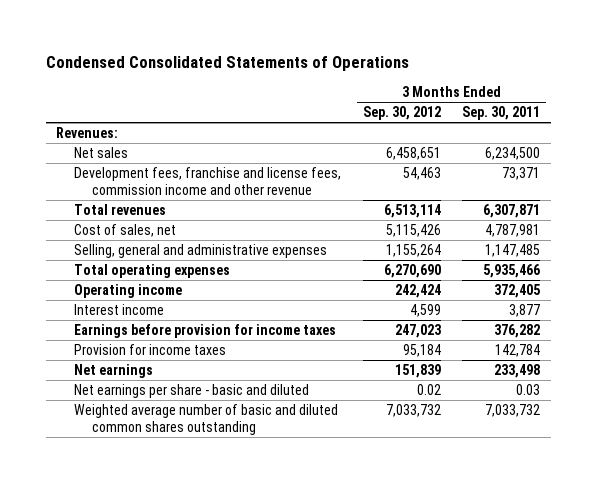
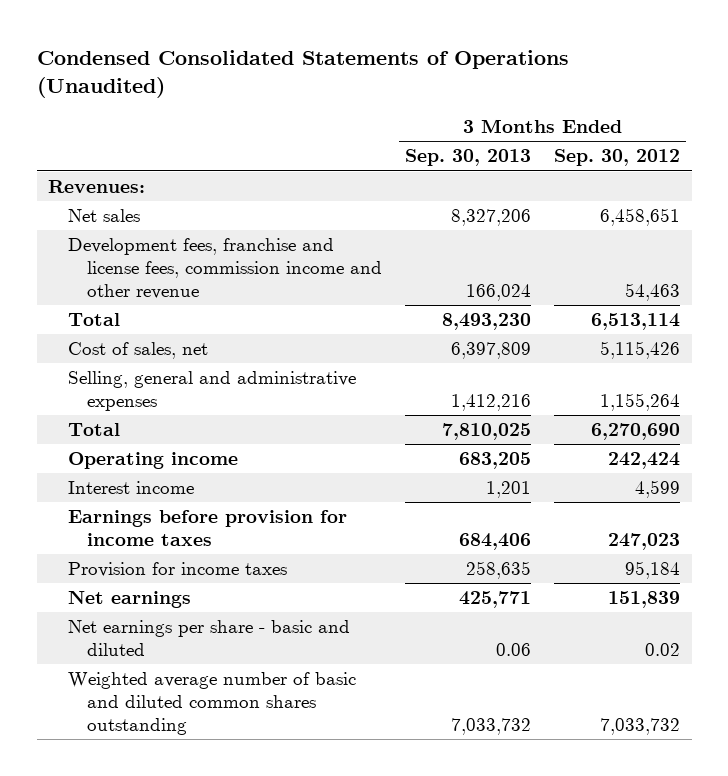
- Condensed Consolidated Statements of Operations
+ Condensed Consolidated Statements of Operations (Unaudited)
- | 3 Months Ended Sep. 30, 2012 | 3 Months Ended Sep. 30, 2011
+ | 3 Months Ended Sep. 30, 2013 | 3 Months Ended Sep. 30, 2012
- Total revenues | 6,513,114 | 6,307,871
+ Total | 8,493,230 | 6,513,114
- Total operating expenses | 6,270,690 | 5,935,466
+ Total | 7,810,025 | 6,270,690

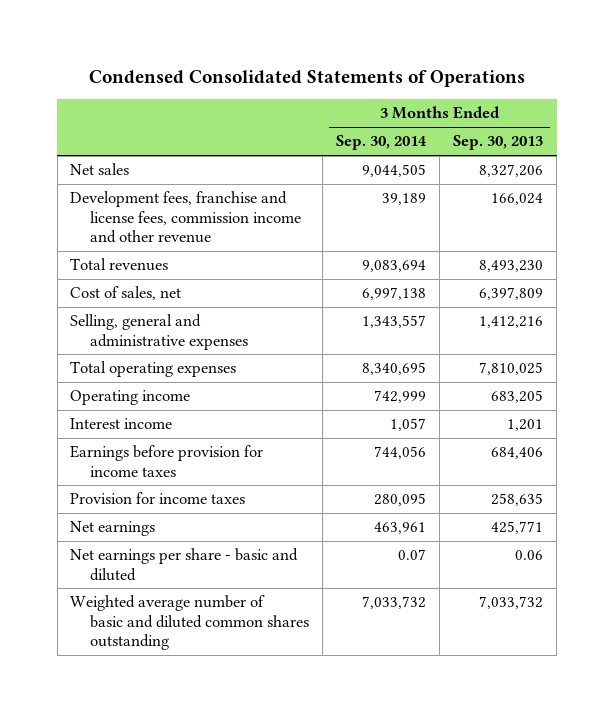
- Condensed Consolidated Statements of Operations (Unaudited)
+ Condensed Consolidated Statements of Operations
- | 3 Months Ended Sep. 30, 2013 | 3 Months Ended Sep. 30, 2012
+ | 3 Months Ended Sep. 30, 2014 | 3 Months Ended Sep. 30, 2013
- Revenues:
- Total | 8,493,230 | 6,513,114
+ Total revenues | 9,083,694 | 8,493,230
- Total | 7,810,025 | 6,270,690
+ Total operating expenses | 8,340,695 | 7,810,025

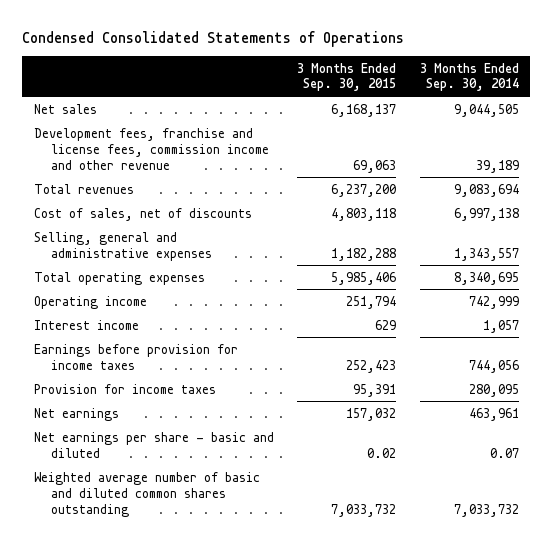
- | 3 Months Ended Sep. 30, 2014 | 3 Months Ended Sep. 30, 2013
+ | 3 Months Ended Sep. 30, 2015 | 3 Months Ended Sep. 30, 2014
- Cost of sales, net | 6,997,138 | 6,397,809
+ Cost of sales, net of discounts | 4,803,118 | 6,997,138

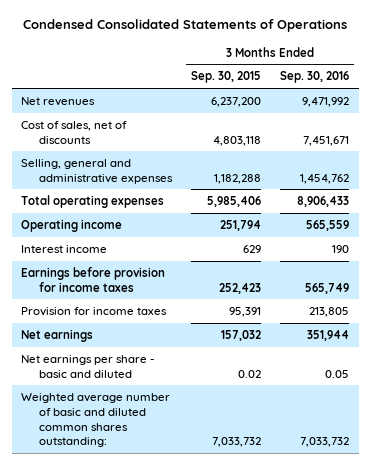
- | 3 Months Ended Sep. 30, 2015 | 3 Months Ended Sep. 30, 2014
+ | 3 Months Ended Sep. 30, 2015 | 3 Months Ended Sep. 30, 2016
- Net sales | 6,168,137 | 9,044,505
- Development fees, franchise and license fees, commission income and other revenue | 69,063 | 39,189
- Total revenues | 6,237,200 | 9,083,694
+ Net revenues | 6,237,200 | 9,471,992
- Weighted average number of basic and diluted common shares outstanding | 7,033,732 | 7,033,732
+ Weighted average number of basic and diluted common shares outstanding: | 7,033,732 | 7,033,732

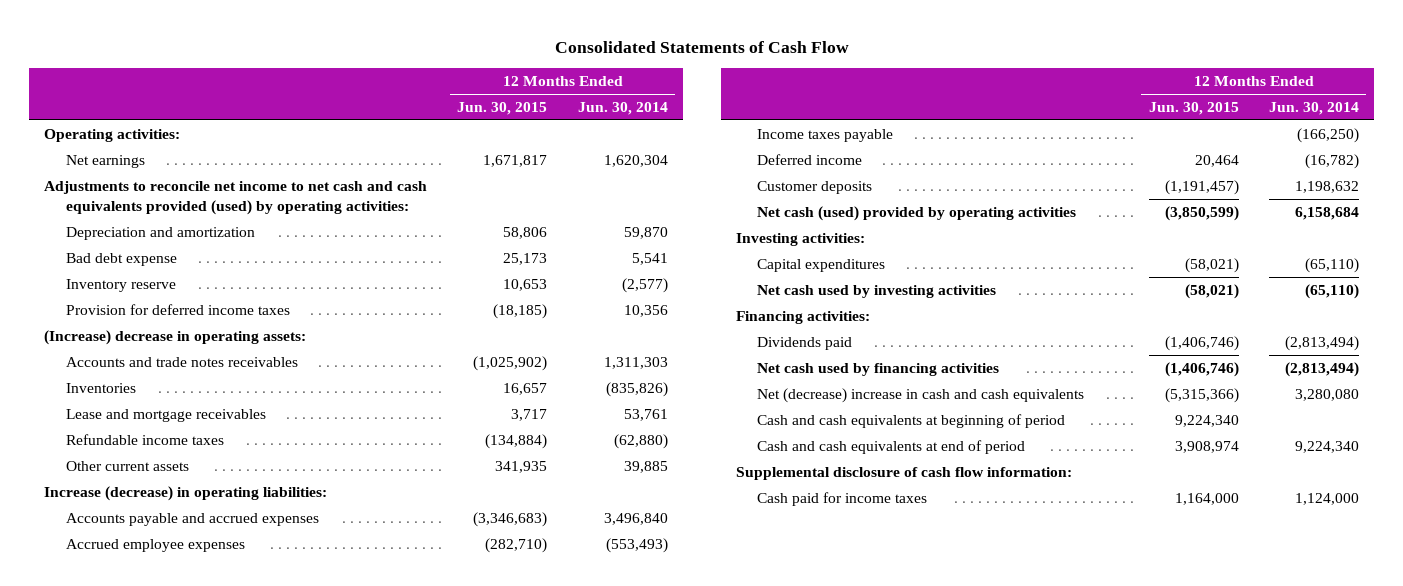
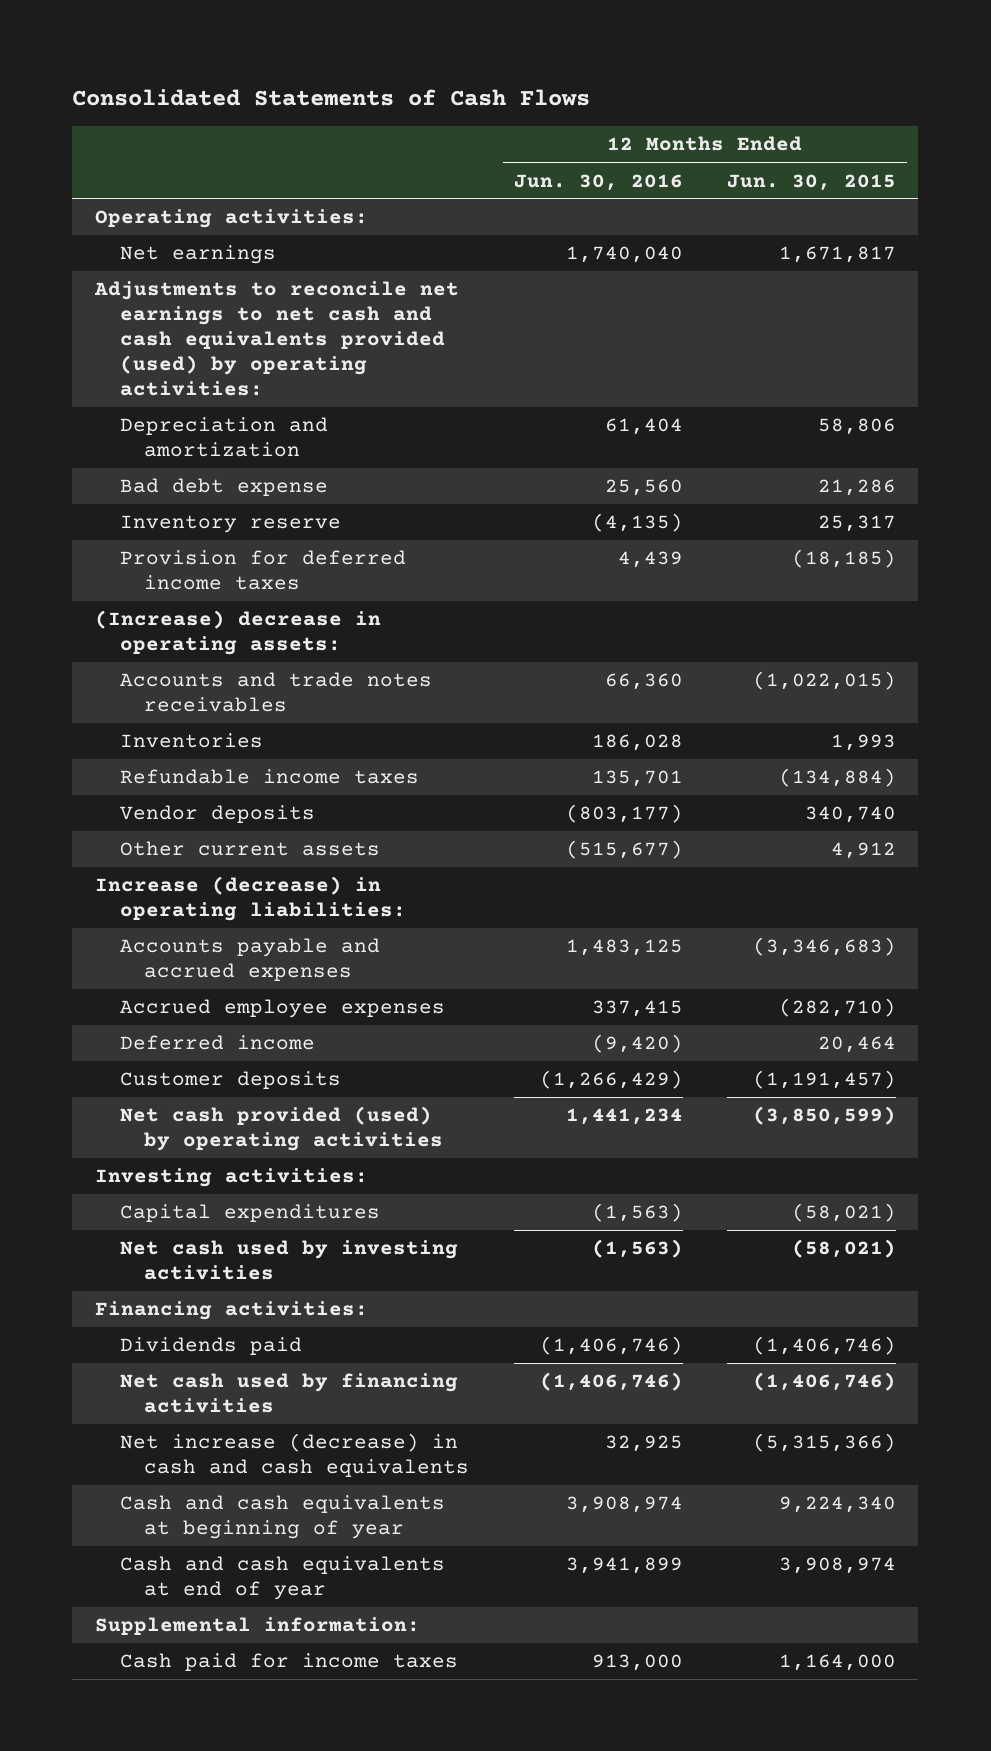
- Consolidated Statements of Cash Flow
+ Consolidated Statements of Cash Flows
- | 12 Months Ended Jun. 30, 2015 | 12 Months Ended Jun. 30, 2014
+ | 12 Months Ended Jun. 30, 2016 | 12 Months Ended Jun. 30, 2015
- Adjustments to reconcile net income to net cash and cash equivalents provided (used) by operating activities:
+ Adjustments to reconcile net earnings to net cash and cash equivalents provided (used) by operating activities:
- Bad debt expense | 25,173 | 5,541
- Inventory reserve | 10,653 | (2,577)
+ Bad debt expense | 25,560 | 21,286
+ Inventory reserve | (4,135) | 25,317
- Accounts and trade notes receivables | (1,025,902) | 1,311,303
- Inventories | 16,657 | (835,826)
- Lease and mortgage receivables | 3,717 | 53,761
+ Accounts and trade notes receivables | 66,360 | (1,022,015)
+ Inventories | 186,028 | 1,993
- Other current assets | 341,935 | 39,885
+ Vendor deposits | (803,177) | 340,740
+ Other current assets | (515,677) | 4,912
- Income taxes payable | | (166,250)
- Net cash (used) provided by operating activities | (3,850,599) | 6,158,684
+ Net cash provided (used) by operating activities | 1,441,234 | (3,850,599)
- Net (decrease) increase in cash and cash equivalents | (5,315,366) | 3,280,080
- Cash and cash equivalents at beginning of period | 9,224,340 |
- Cash and cash equivalents at end of period | 3,908,974 | 9,224,340
- Supplemental disclosure of cash flow information:
+ Net increase (decrease) in cash and cash equivalents | 32,925 | (5,315,366)
+ Cash and cash equivalents at beginning of year | 3,908,974 | 9,224,340
+ Cash and cash equivalents at end of year | 3,941,899 | 3,908,974
+ Supplemental information:

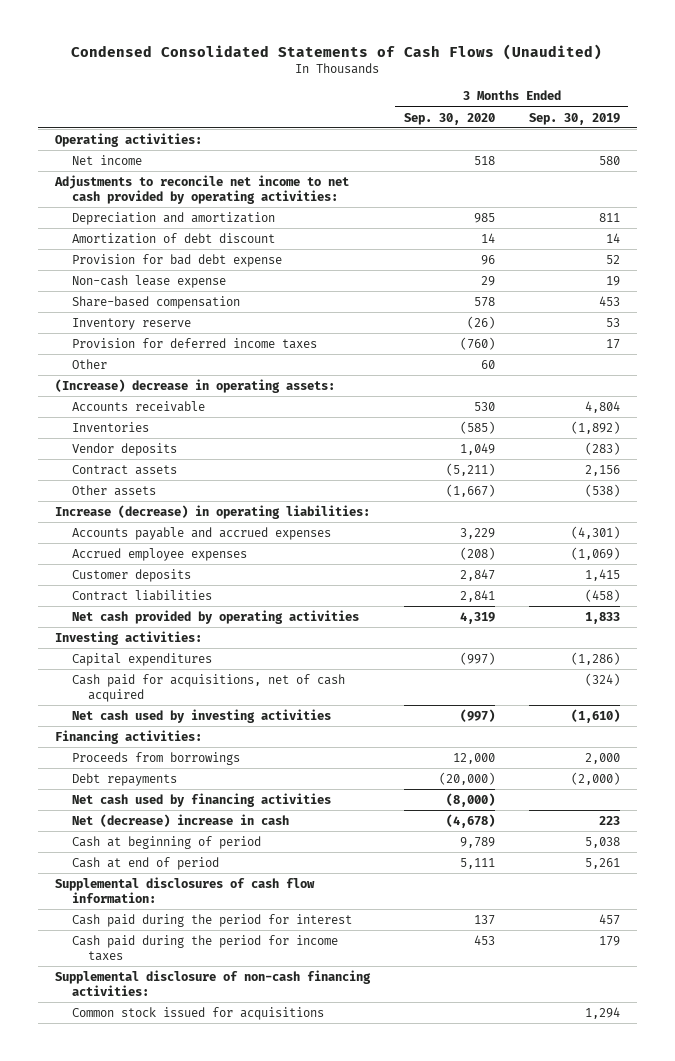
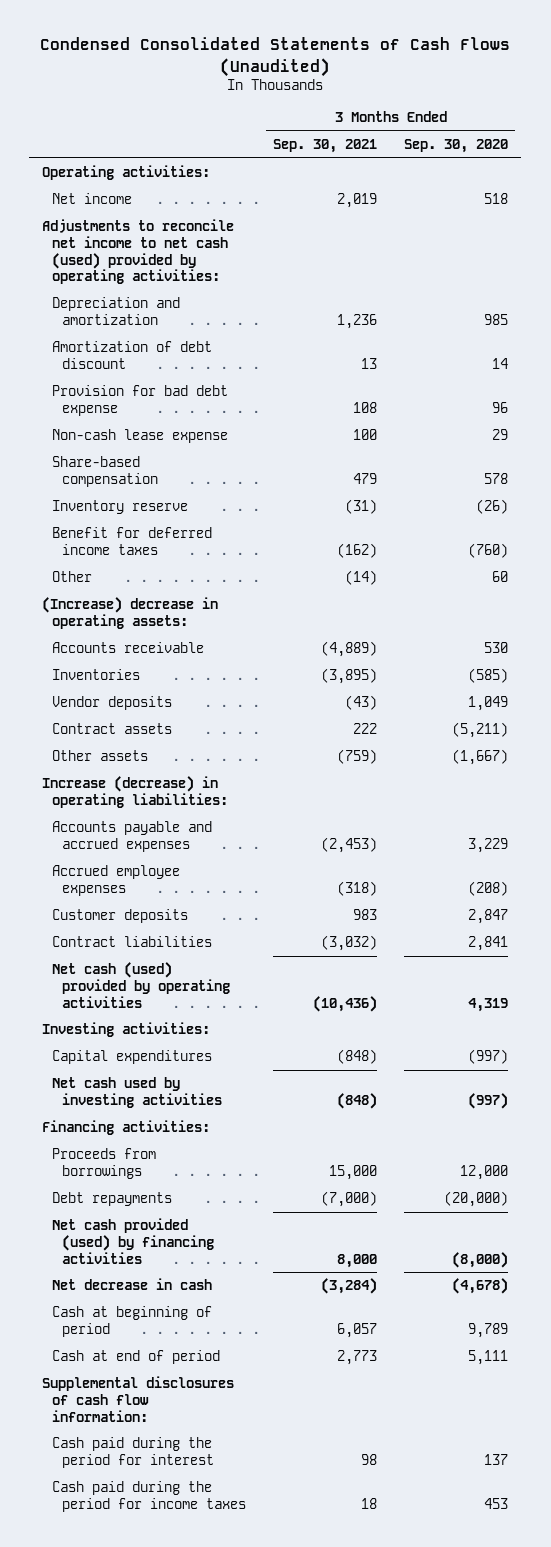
- | 3 Months Ended Sep. 30, 2020 | 3 Months Ended Sep. 30, 2019
+ | 3 Months Ended Sep. 30, 2021 | 3 Months Ended Sep. 30, 2020
- Adjustments to reconcile net income to net cash provided by operating activities:
+ Adjustments to reconcile net income to net cash (used) provided by operating activities:
- Provision for deferred income taxes | (760) | 17
+ Benefit for deferred income taxes | (162) | (760)
- Net cash provided by operating activities | 4,319 | 1,833
+ Net cash (used) provided by operating activities | (10,436) | 4,319
- Cash paid for acquisitions, net of cash acquired | | (324)
- Net cash used by financing activities | (8,000) |
- Net (decrease) increase in cash | (4,678) | 223
+ Net cash provided (used) by financing activities | 8,000 | (8,000)
+ Net decrease in cash | (3,284) | (4,678)
- Supplemental disclosure of non-cash financing activities:
- Common stock issued for acquisitions | | 1,294

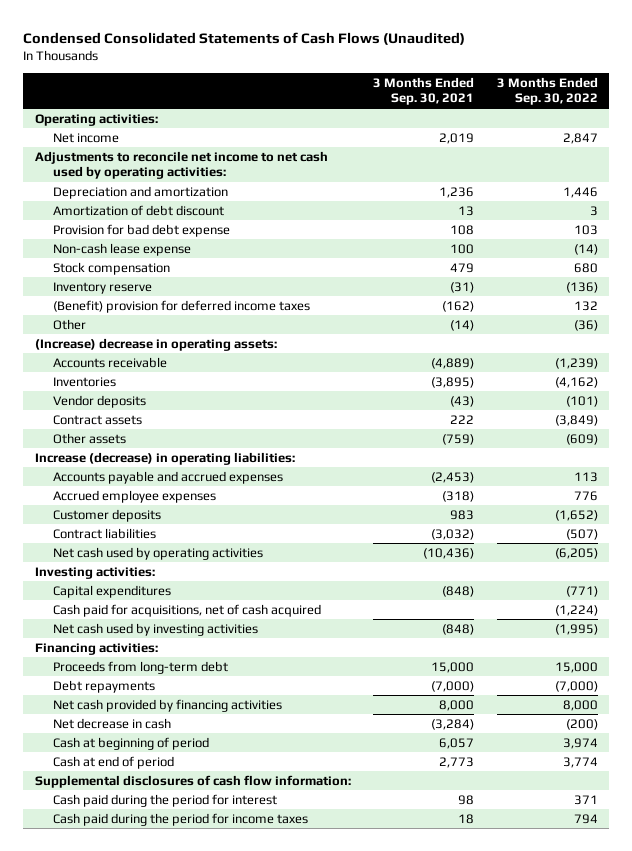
- | 3 Months Ended Sep. 30, 2021 | 3 Months Ended Sep. 30, 2020
+ | 3 Months Ended Sep. 30, 2021 | 3 Months Ended Sep. 30, 2022
- Adjustments to reconcile net income to net cash (used) provided by operating activities:
+ Adjustments to reconcile net income to net cash used by operating activities:
- Share-based compensation | 479 | 578
+ Stock compensation | 479 | 680
- Benefit for deferred income taxes | (162) | (760)
+ (Benefit) provision for deferred income taxes | (162) | 132
- Net cash (used) provided by operating activities | (10,436) | 4,319
+ Net cash used by operating activities | (10,436) | (6,205)
+ Cash paid for acquisitions, net of cash acquired | | (1,224)
- Proceeds from borrowings | 15,000 | 12,000
+ Proceeds from long-term debt | 15,000 | 15,000
- Net cash provided (used) by financing activities | 8,000 | (8,000)
+ Net cash provided by financing activities | 8,000 | 8,000

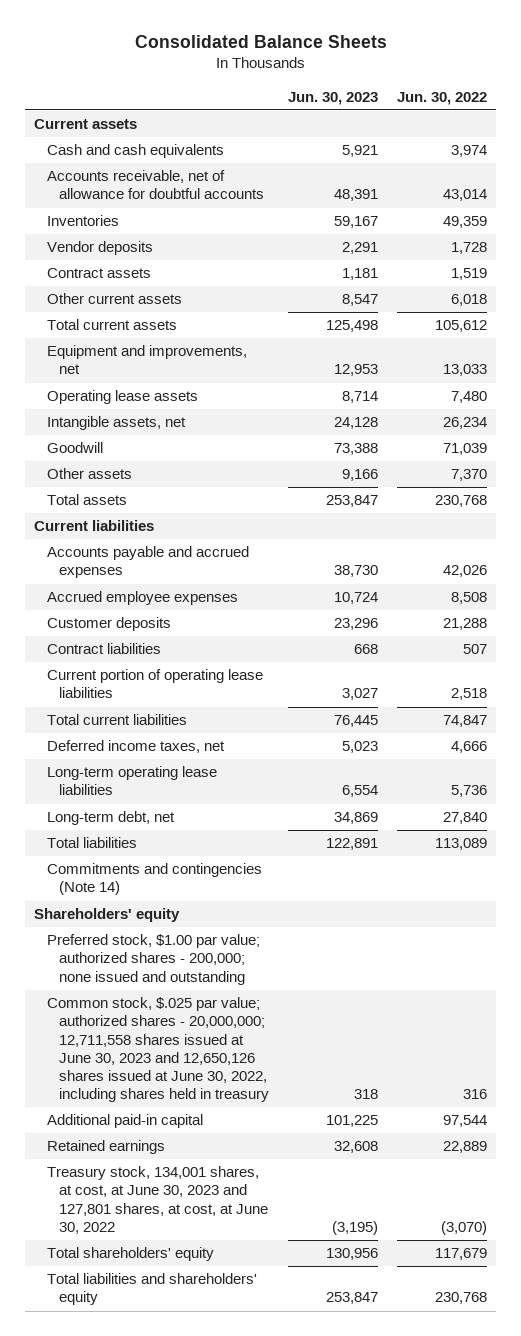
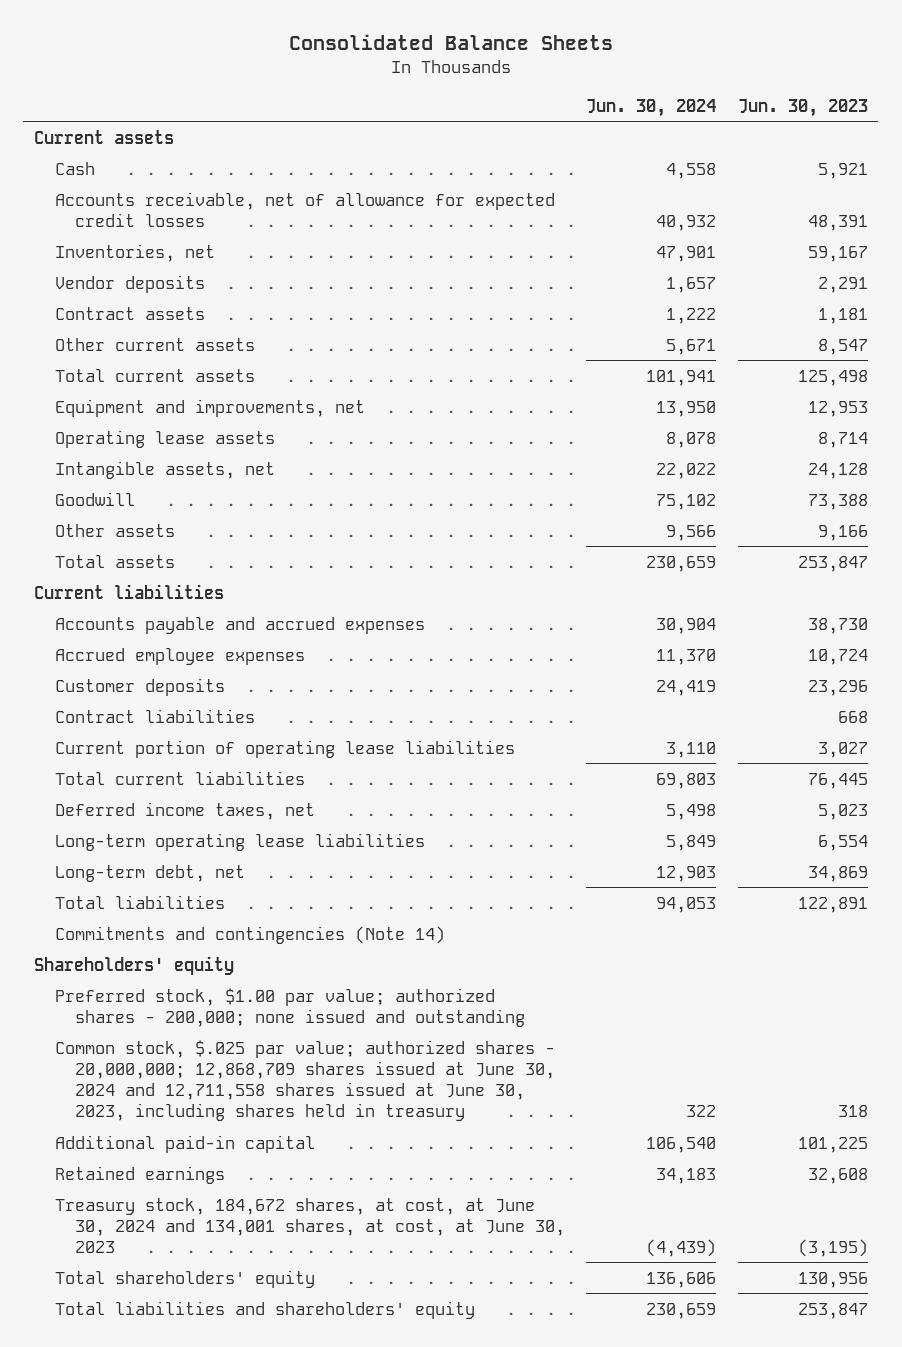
- | Jun. 30, 2023 | Jun. 30, 2022
+ | Jun. 30, 2024 | Jun. 30, 2023
- Cash and cash equivalents | 5,921 | 3,974
- Accounts receivable, net of allowance for doubtful accounts | 48,391 | 43,014
- Inventories | 59,167 | 49,359
+ Cash | 4,558 | 5,921
+ Accounts receivable, net of allowance for expected credit losses | 40,932 | 48,391
+ Inventories, net | 47,901 | 59,167
- Common stock, $.025 par value; authorized shares - 20,000,000; 12,711,558 shares issued at June 30, 2023 and 12,650,126 shares issued at June 30, 2022, including shares held in treasury | 318 | 316
+ Common stock, $.025 par value; authorized shares - 20,000,000; 12,868,709 shares issued at June 30, 2024 and 12,711,558 shares issued at June 30, 2023, including shares held in treasury | 322 | 318
- Treasury stock, 134,001 shares, at cost, at June 30, 2023 and 127,801 shares, at cost, at June 30, 2022 | (3,195) | (3,070)
+ Treasury stock, 184,672 shares, at cost, at June 30, 2024 and 134,001 shares, at cost, at June 30, 2023 | (4,439) | (3,195)

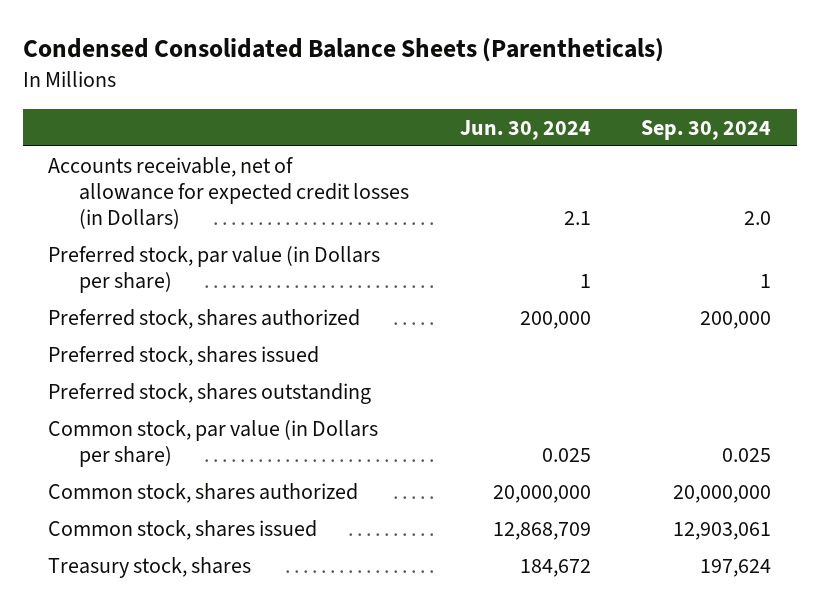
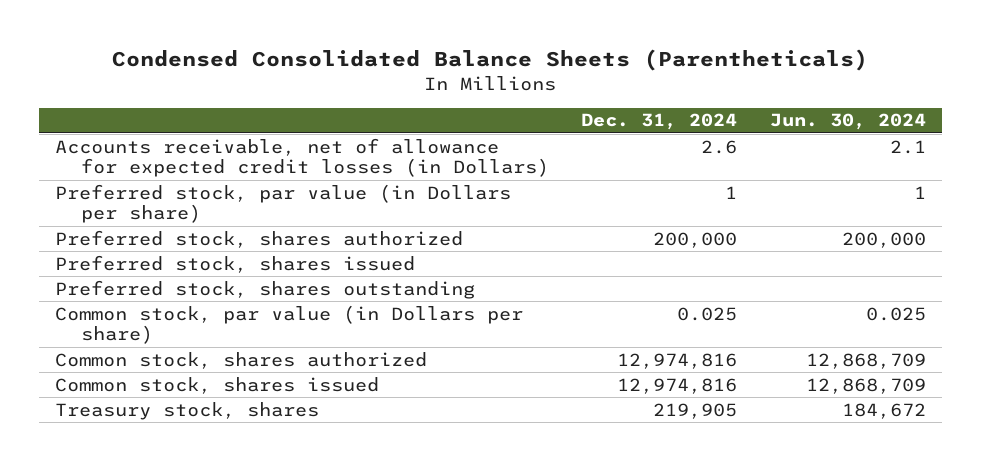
- | Jun. 30, 2024 | Sep. 30, 2024
+ | Dec. 31, 2024 | Jun. 30, 2024
- Common stock, shares authorized | 20,000,000 | 20,000,000
+ Common stock, shares authorized | 12,974,816 | 12,868,709

